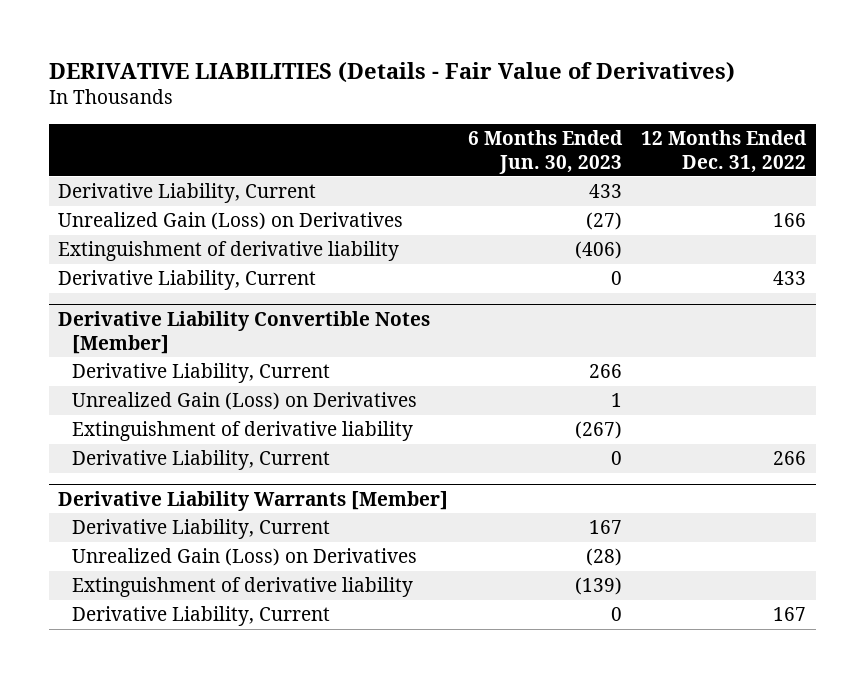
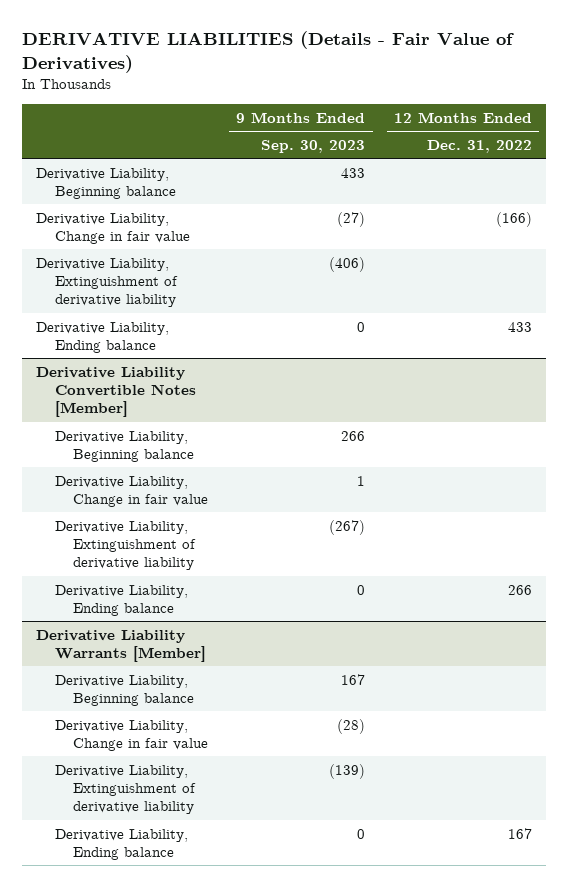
- | 6 Months Ended Jun. 30, 2023 | 12 Months Ended Dec. 31, 2022
+ | 9 Months Ended Sep. 30, 2023 | 12 Months Ended Dec. 31, 2022
- Derivative Liability, Current | 433 |
- Unrealized Gain (Loss) on Derivatives | (27) | 166
- Extinguishment of derivative liability | (406) |
- Derivative Liability, Current | 0 | 433
+ Derivative Liability, Beginning balance | 433 |
+ Derivative Liability, Change in fair value | (27) | (166)
+ Derivative Liability, Extinguishment of derivative liability | (406) |
+ Derivative Liability, Ending balance | 0 | 433
@ Derivative Liability Convertible Notes [Member]
- Derivative Liability, Current | 266 |
- Unrealized Gain (Loss) on Derivatives | 1 |
- Extinguishment of derivative liability | (267) |
- Derivative Liability, Current | 0 | 266
+ Derivative Liability, Beginning balance | 266 |
+ Derivative Liability, Change in fair value | 1 |
+ Derivative Liability, Extinguishment of derivative liability | (267) |
+ Derivative Liability, Ending balance | 0 | 266
@ Derivative Liability Warrants [Member]
- Derivative Liability, Current | 167 |
- Unrealized Gain (Loss) on Derivatives | (28) |
- Extinguishment of derivative liability | (139) |
- Derivative Liability, Current | 0 | 167
+ Derivative Liability, Beginning balance | 167 |
+ Derivative Liability, Change in fair value | (28) |
+ Derivative Liability, Extinguishment of derivative liability | (139) |
+ Derivative Liability, Ending balance | 0 | 167

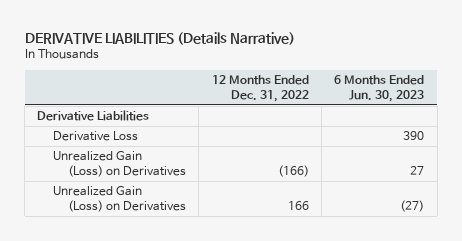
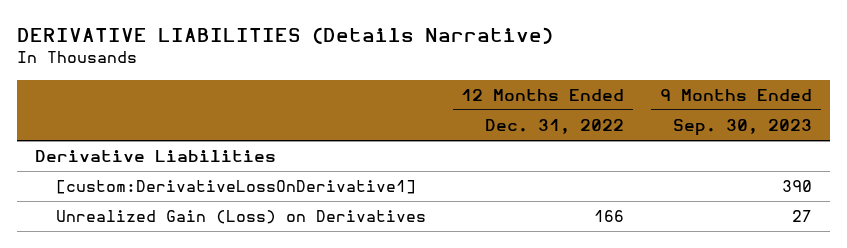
- | 12 Months Ended Dec. 31, 2022 | 6 Months Ended Jun. 30, 2023
+ | 12 Months Ended Dec. 31, 2022 | 9 Months Ended Sep. 30, 2023
- Derivative Loss | | 390
- Unrealized Gain (Loss) on Derivatives | (166) | 27
+ [custom:DerivativeLossOnDerivative1] | | 390

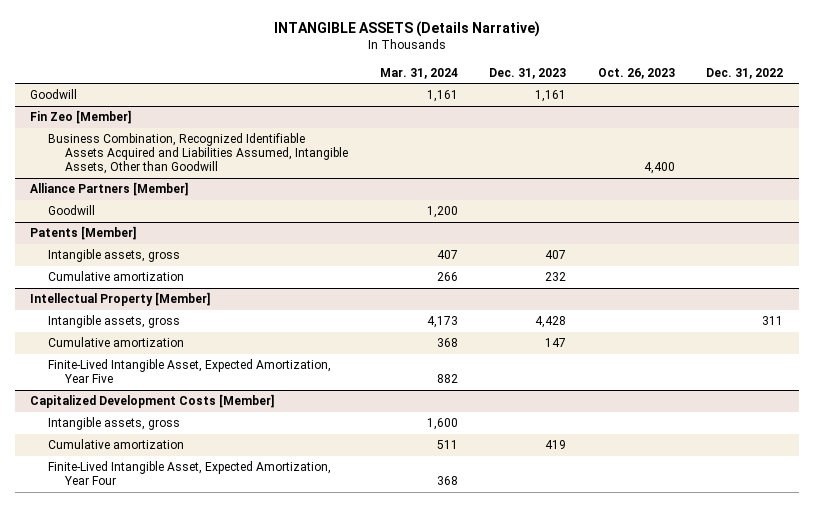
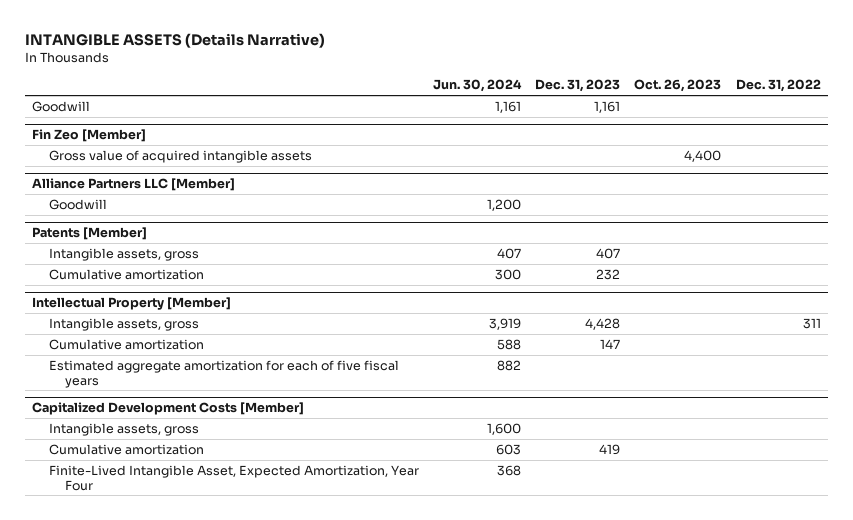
- | Mar. 31, 2024 | Dec. 31, 2023 | Oct. 26, 2023 | Dec. 31, 2022
+ | Jun. 30, 2024 | Dec. 31, 2023 | Oct. 26, 2023 | Dec. 31, 2022
@ Fin Zeo [Member]
- Business Combination, Recognized Identifiable Assets Acquired and Liabilities Assumed, Intangible Assets, Other than Goodwill | | | 4,400 |
- Alliance Partners [Member]
- Goodwill | 1,200 | | |
@ Fin Zeo [Member]
+ Gross value of acquired intangible assets | | | 4,400 |
+ Alliance Partners LLC [Member]
+ Goodwill | 1,200 | | |
@ Intellectual Property [Member]
- Finite-Lived Intangible Asset, Expected Amortization, Year Five | 882 | | |
+ Estimated aggregate amortization for each of five fiscal years | 882 | | |

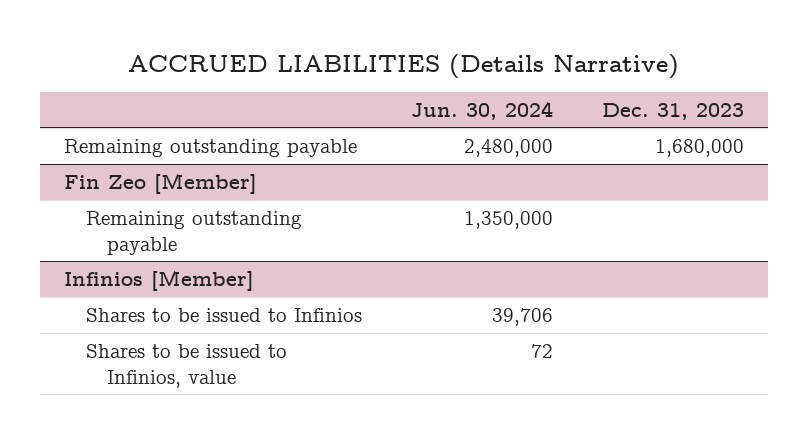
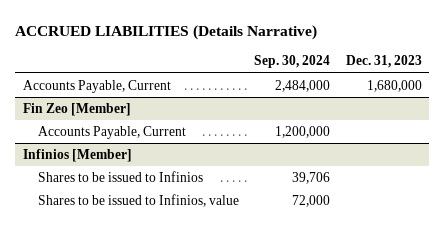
- | Jun. 30, 2024 | Dec. 31, 2023
+ | Sep. 30, 2024 | Dec. 31, 2023
- Remaining outstanding payable | 2,480,000 | 1,680,000
+ Accounts Payable, Current | 2,484,000 | 1,680,000
@ Fin Zeo [Member]
- Remaining outstanding payable | 1,350,000 |
+ Accounts Payable, Current | 1,200,000 |

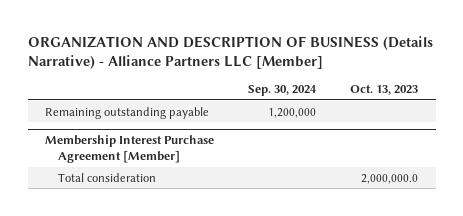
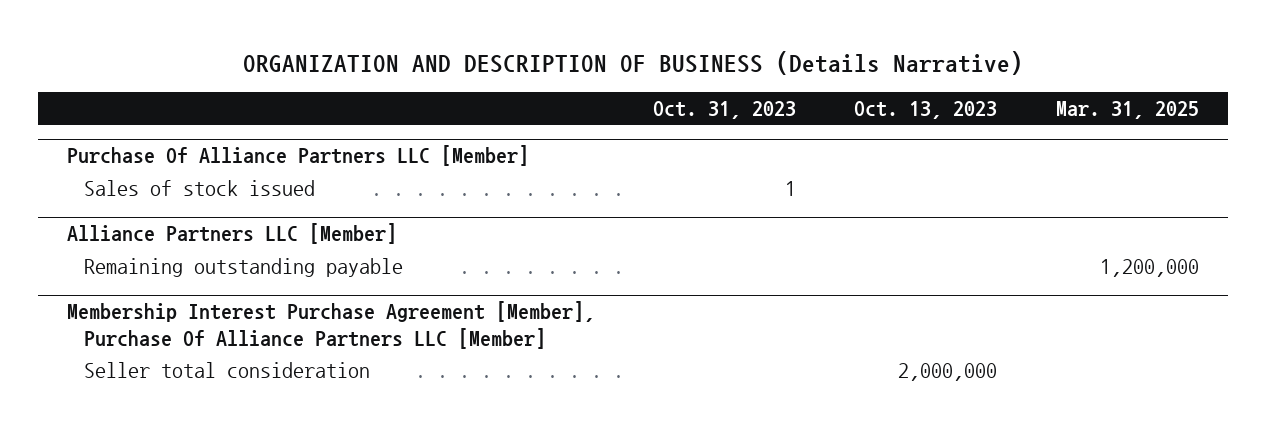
- ORGANIZATION AND DESCRIPTION OF BUSINESS (Details Narrative) - Alliance Partners LLC [Member]
+ ORGANIZATION AND DESCRIPTION OF BUSINESS (Details Narrative)
- | Sep. 30, 2024 | Oct. 13, 2023
+ | Oct. 31, 2023 | Oct. 13, 2023 | Mar. 31, 2025
- Remaining outstanding payable | 1,200,000 |
- Membership Interest Purchase Agreement [Member]
- Total consideration | | 2,000,000.0
+ Purchase Of Alliance Partners LLC [Member]
+ Sales of stock issued | 1 | |
+ Alliance Partners LLC [Member]
+ Remaining outstanding payable | | | 1,200,000
+ Membership Interest Purchase Agreement [Member], Purchase Of Alliance Partners LLC [Member]
+ Seller total consideration | | 2,000,000 |

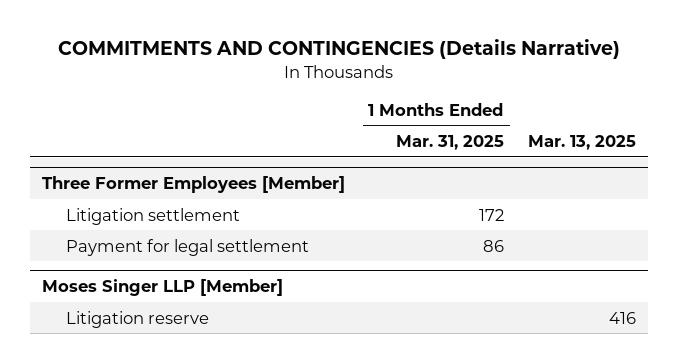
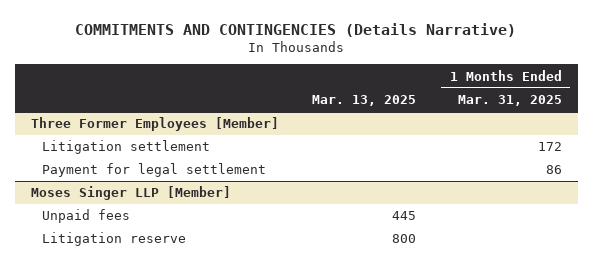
- | 1 Months Ended Mar. 31, 2025 | Mar. 13, 2025
+ | Mar. 13, 2025 | 1 Months Ended Mar. 31, 2025
@ Moses Singer LLP [Member]
- Litigation reserve | | 416
+ Unpaid fees | 445 |
+ Litigation reserve | 800 |

